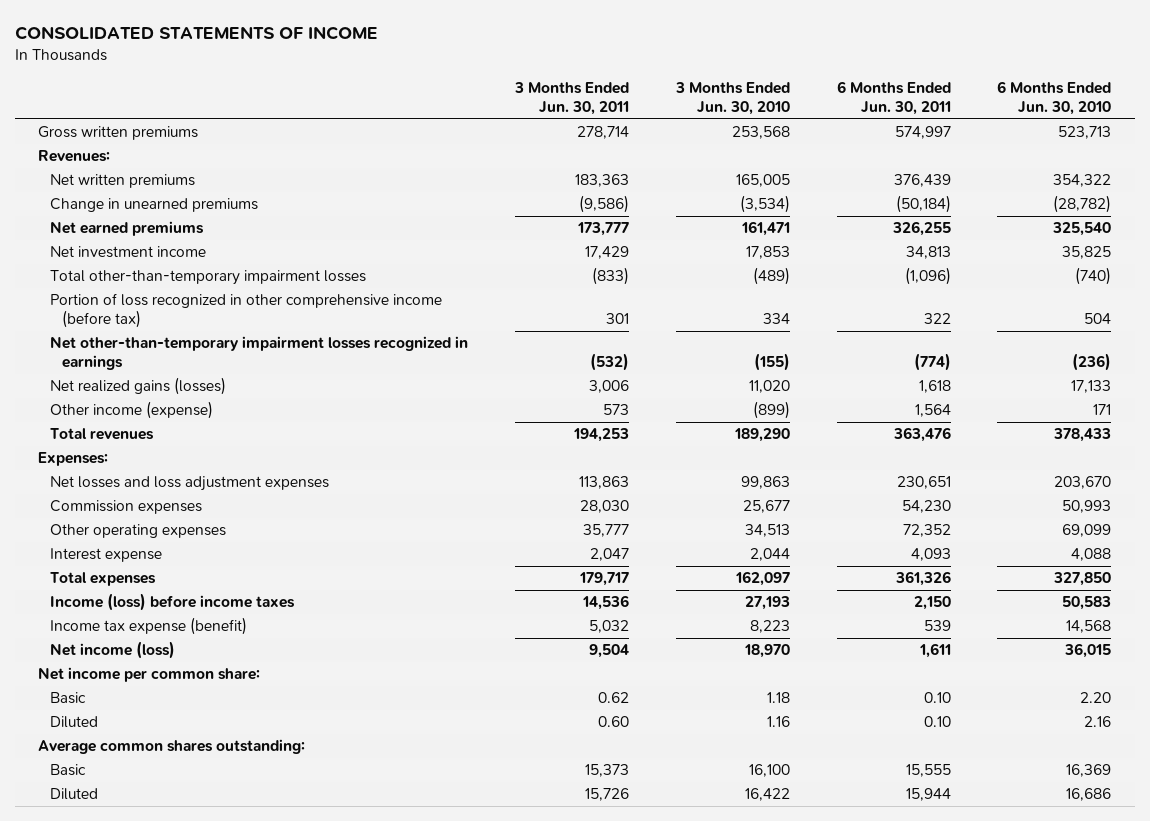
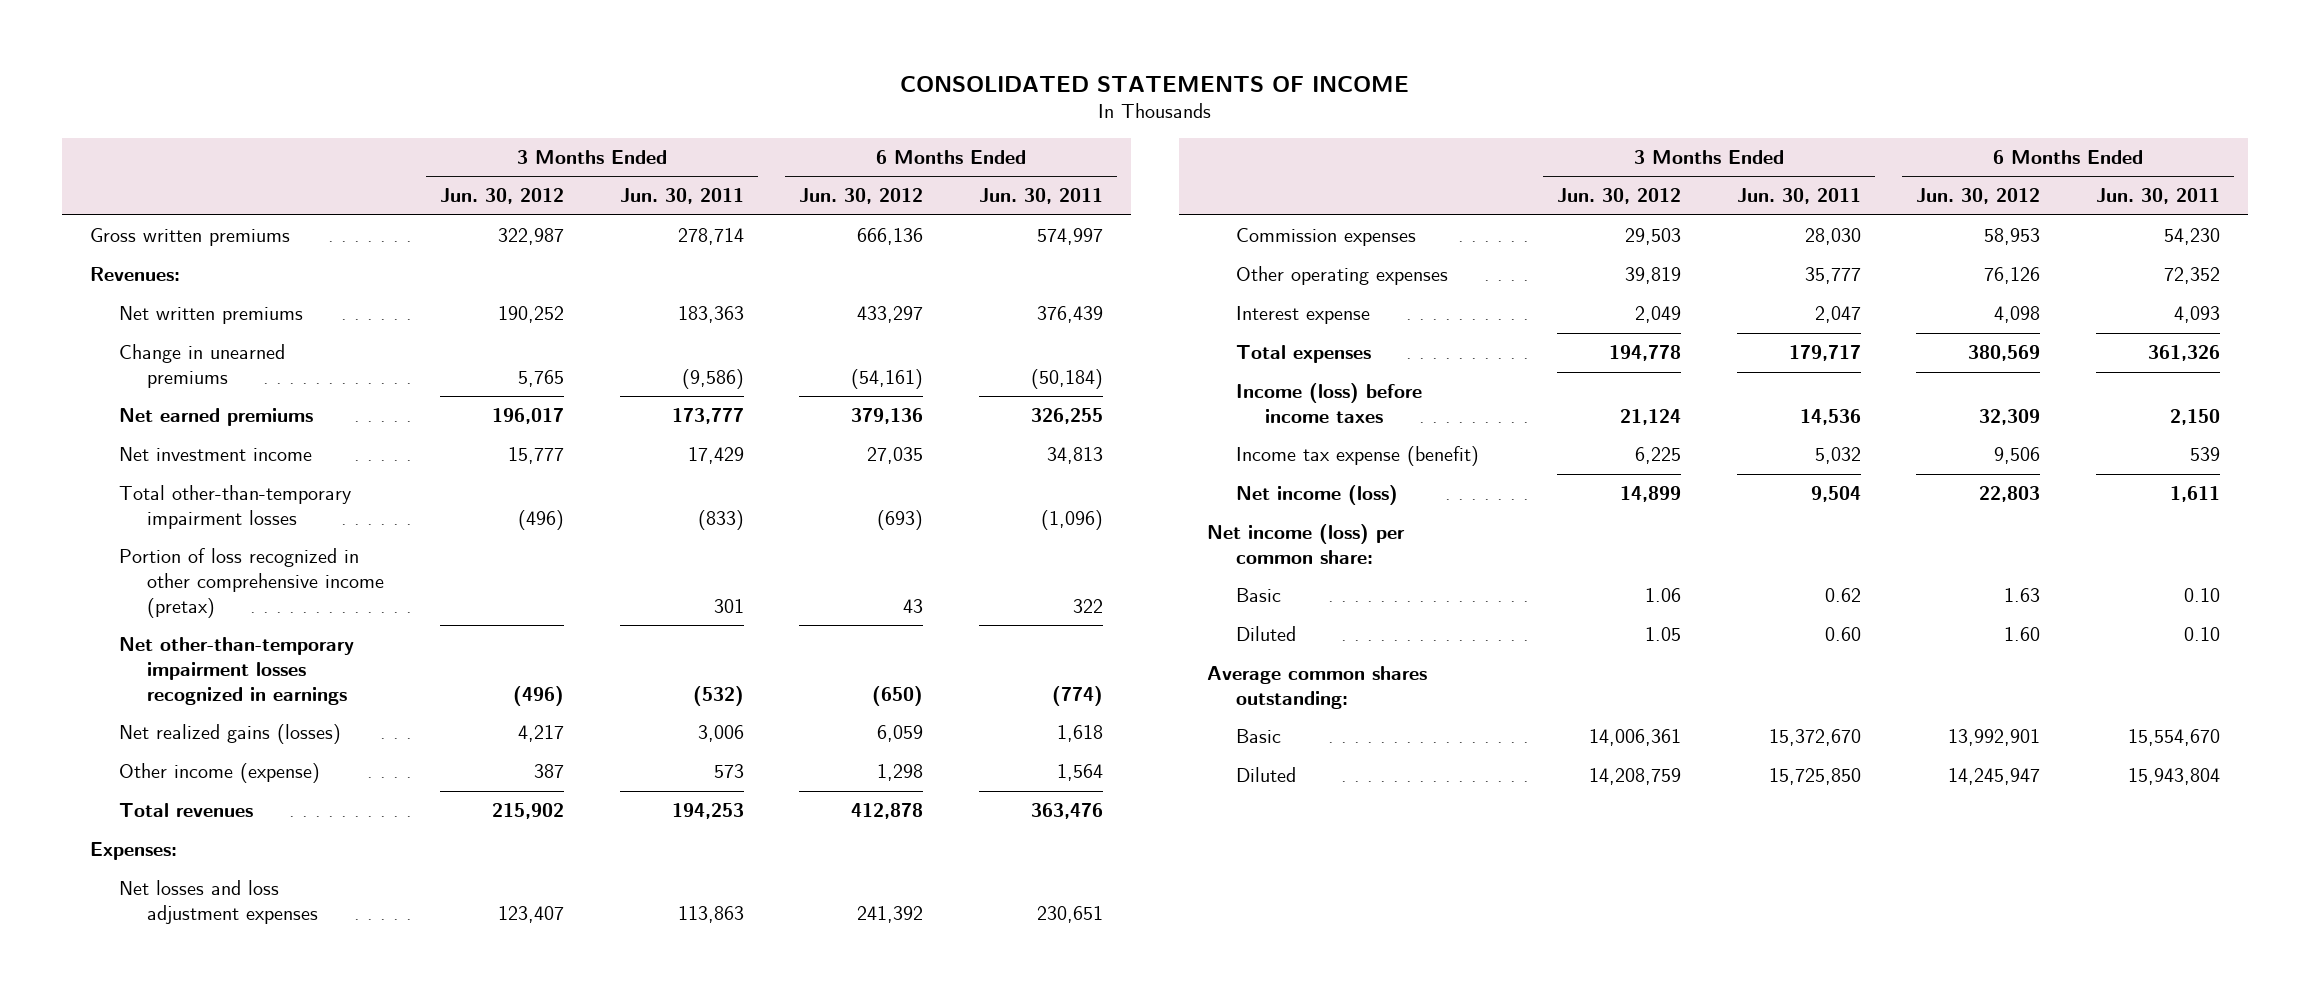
- | 3 Months Ended Jun. 30, 2011 | 3 Months Ended Jun. 30, 2010 | 6 Months Ended Jun. 30, 2011 | 6 Months Ended Jun. 30, 2010
+ | 3 Months Ended Jun. 30, 2012 | 3 Months Ended Jun. 30, 2011 | 6 Months Ended Jun. 30, 2012 | 6 Months Ended Jun. 30, 2011
- Portion of loss recognized in other comprehensive income (before tax) | 301 | 334 | 322 | 504
+ Portion of loss recognized in other comprehensive income (pretax) | | 301 | 43 | 322
- Net income per common share:
+ Net income (loss) per common share:
- Basic | 15,373 | 16,100 | 15,555 | 16,369
- Diluted | 15,726 | 16,422 | 15,944 | 16,686
+ Basic | 14,006,361 | 15,372,670 | 13,992,901 | 15,554,670
+ Diluted | 14,208,759 | 15,725,850 | 14,245,947 | 15,943,804

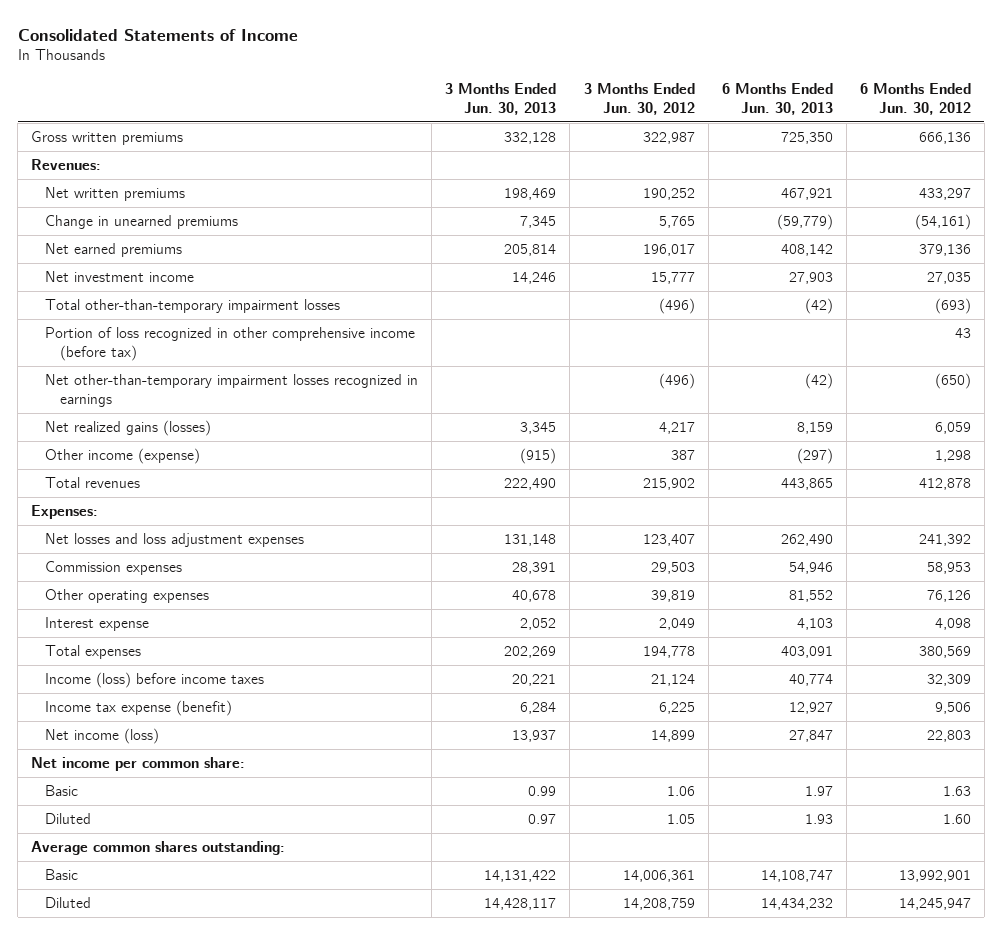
- CONSOLIDATED STATEMENTS OF INCOME
+ Consolidated Statements of Income
- | 3 Months Ended Jun. 30, 2012 | 3 Months Ended Jun. 30, 2011 | 6 Months Ended Jun. 30, 2012 | 6 Months Ended Jun. 30, 2011
+ | 3 Months Ended Jun. 30, 2013 | 3 Months Ended Jun. 30, 2012 | 6 Months Ended Jun. 30, 2013 | 6 Months Ended Jun. 30, 2012
- Portion of loss recognized in other comprehensive income (pretax) | | 301 | 43 | 322
+ Portion of loss recognized in other comprehensive income (before tax) | | | | 43
- Net income (loss) per common share:
+ Net income per common share:

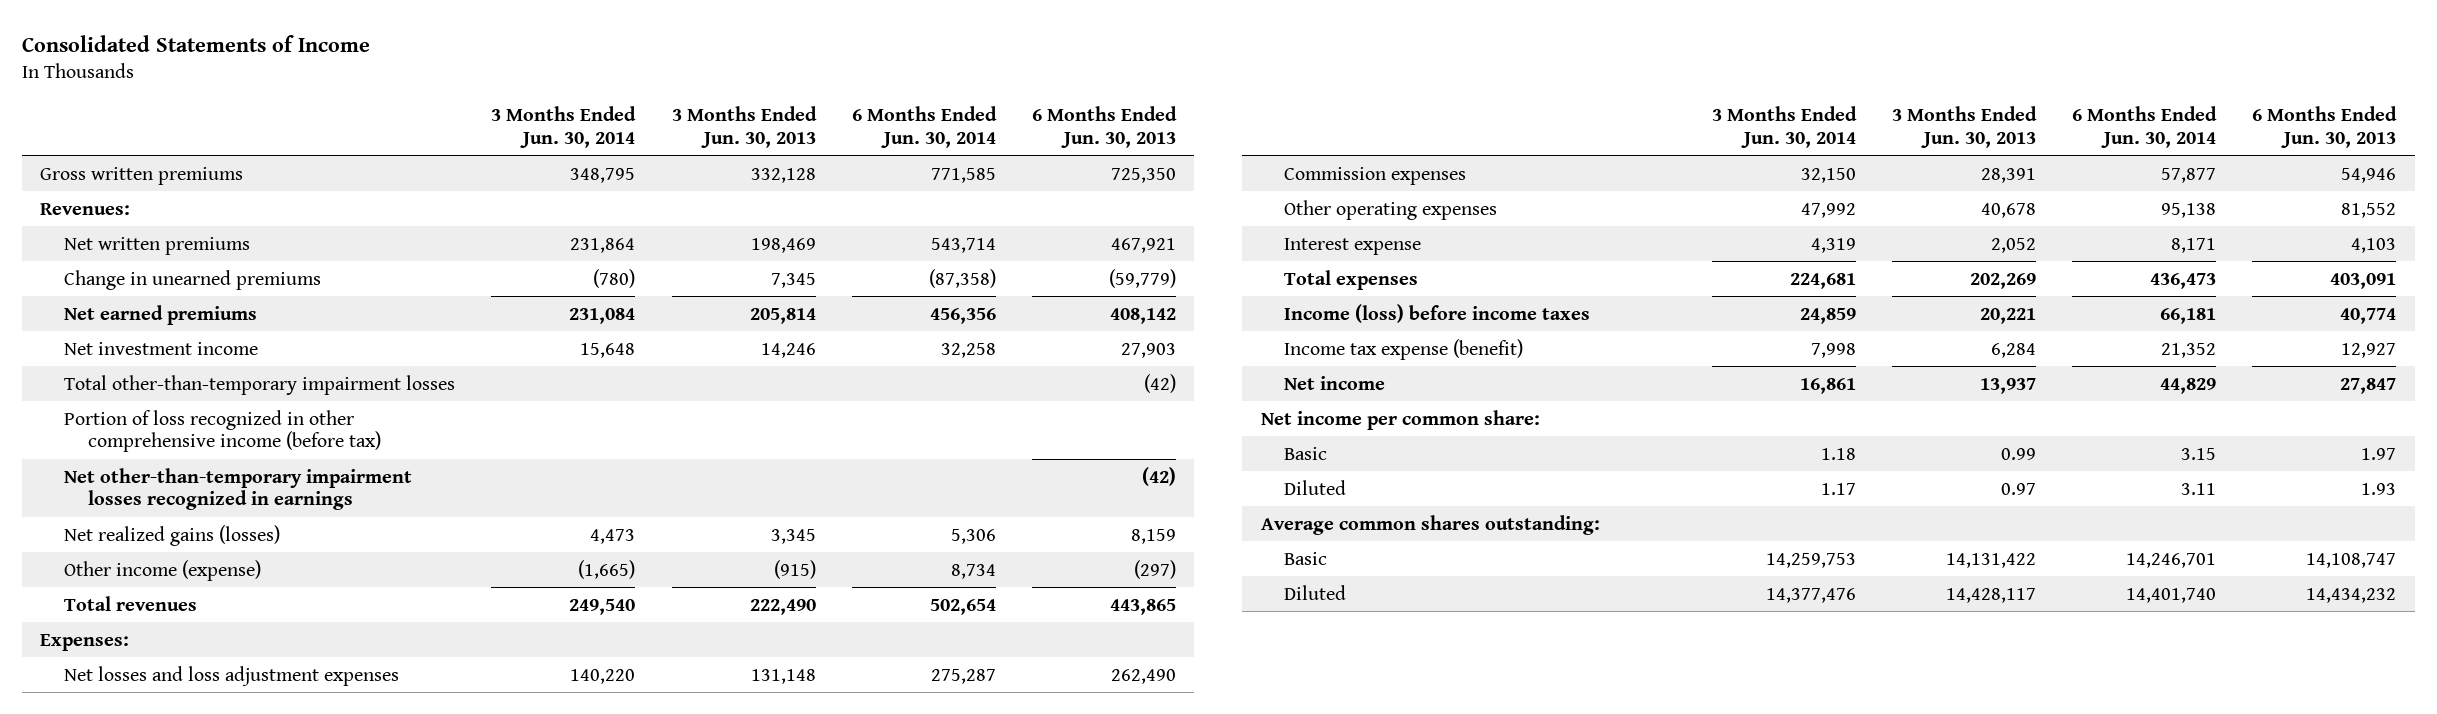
- | 3 Months Ended Jun. 30, 2013 | 3 Months Ended Jun. 30, 2012 | 6 Months Ended Jun. 30, 2013 | 6 Months Ended Jun. 30, 2012
+ | 3 Months Ended Jun. 30, 2014 | 3 Months Ended Jun. 30, 2013 | 6 Months Ended Jun. 30, 2014 | 6 Months Ended Jun. 30, 2013
- Net income (loss) | 13,937 | 14,899 | 27,847 | 22,803
+ Net income | 16,861 | 13,937 | 44,829 | 27,847

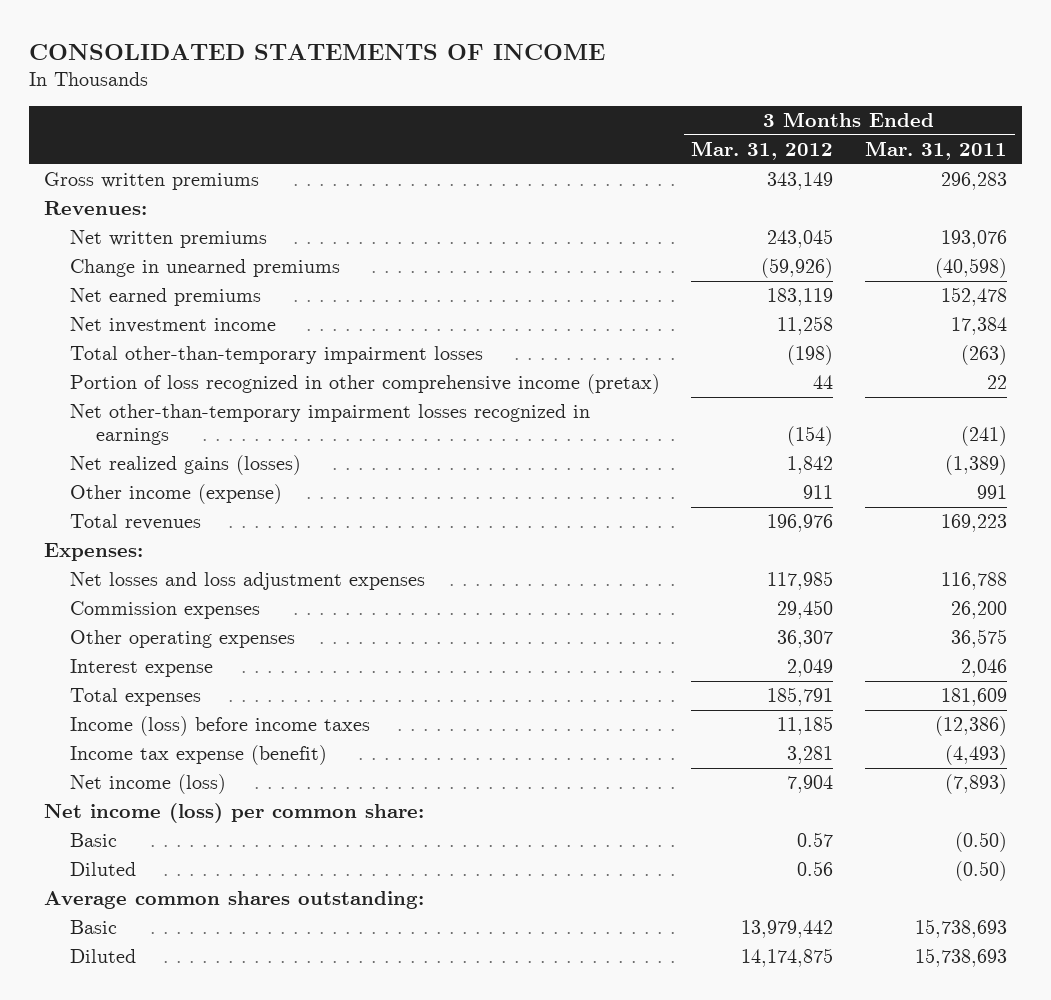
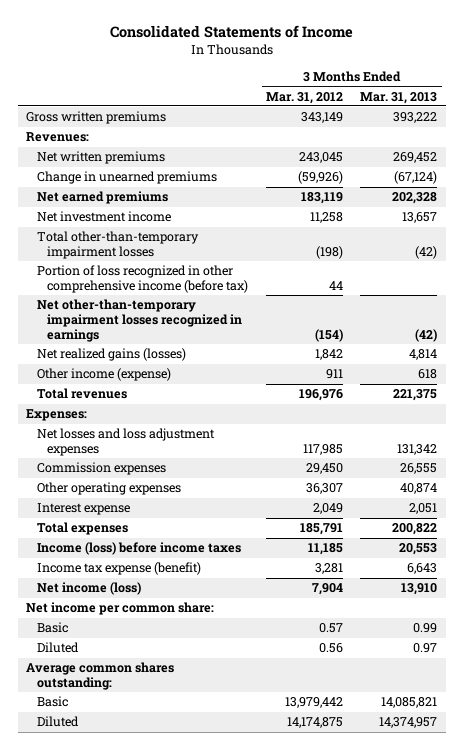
- CONSOLIDATED STATEMENTS OF INCOME
+ Consolidated Statements of Income
- | 3 Months Ended Mar. 31, 2012 | 3 Months Ended Mar. 31, 2011
+ | 3 Months Ended Mar. 31, 2012 | 3 Months Ended Mar. 31, 2013
- Portion of loss recognized in other comprehensive income (pretax) | 44 | 22
+ Portion of loss recognized in other comprehensive income (before tax) | 44 |
- Net income (loss) per common share:
+ Net income per common share:

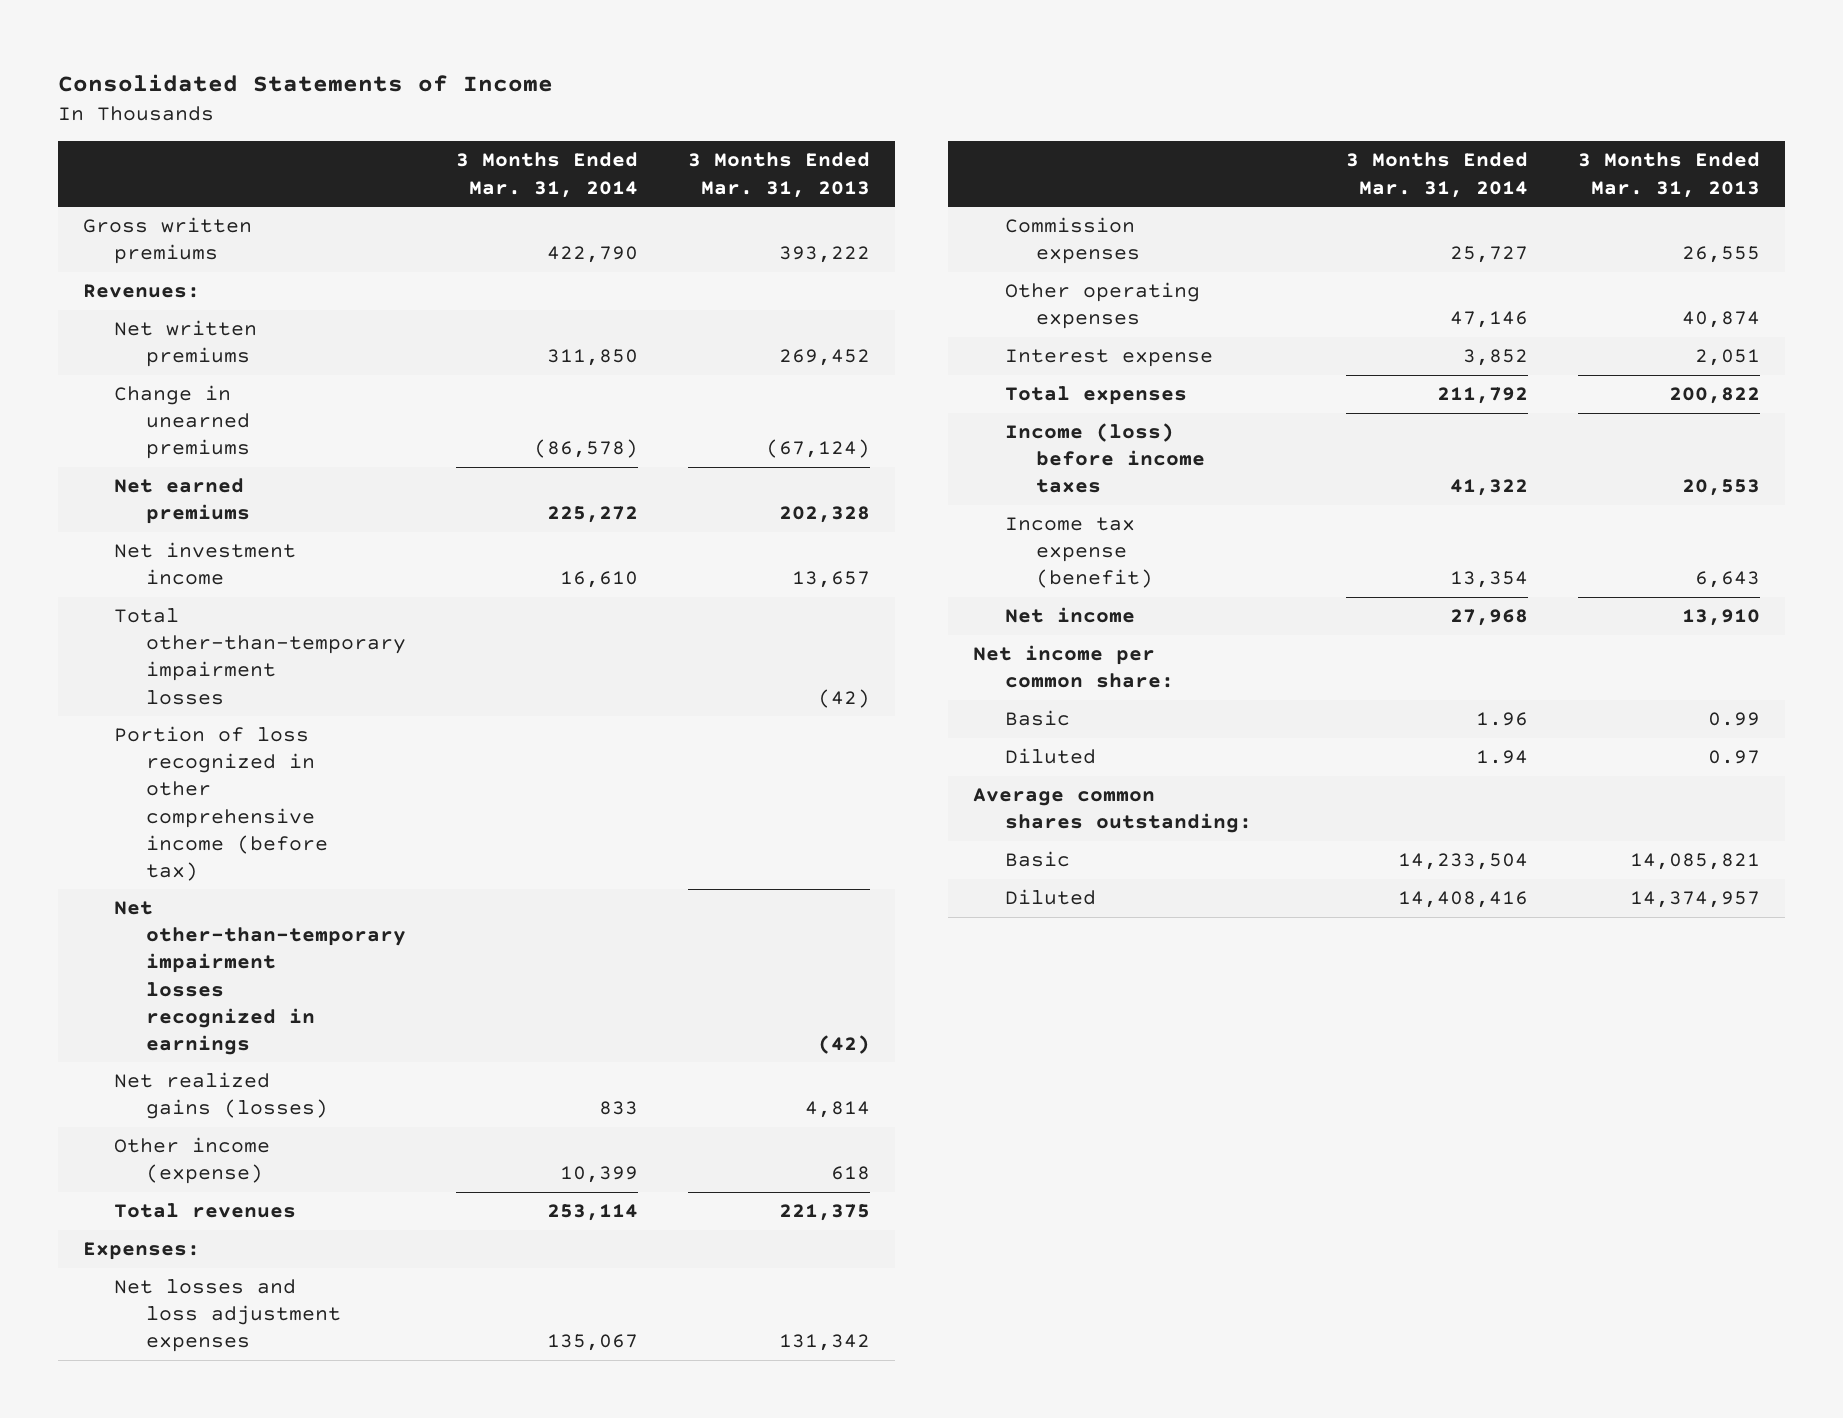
- | 3 Months Ended Mar. 31, 2012 | 3 Months Ended Mar. 31, 2013
+ | 3 Months Ended Mar. 31, 2014 | 3 Months Ended Mar. 31, 2013
- Net income (loss) | 7,904 | 13,910
+ Net income | 27,968 | 13,910

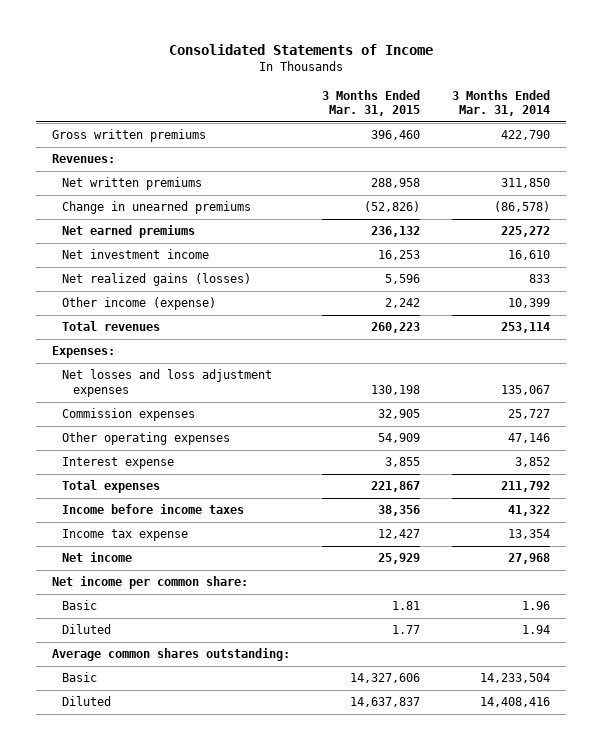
- | 3 Months Ended Mar. 31, 2014 | 3 Months Ended Mar. 31, 2013
+ | 3 Months Ended Mar. 31, 2015 | 3 Months Ended Mar. 31, 2014
- Total other-than-temporary impairment losses | | (42)
- Portion of loss recognized in other comprehensive income (before tax)
- Net other-than-temporary impairment losses recognized in earnings | | (42)
- Income (loss) before income taxes | 41,322 | 20,553
- Income tax expense (benefit) | 13,354 | 6,643
+ Income before income taxes | 38,356 | 41,322
+ Income tax expense | 12,427 | 13,354

